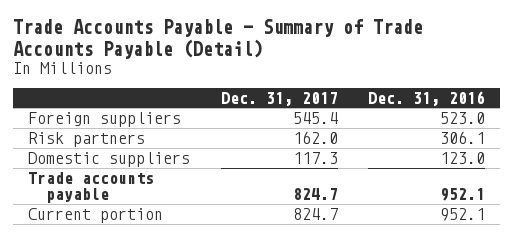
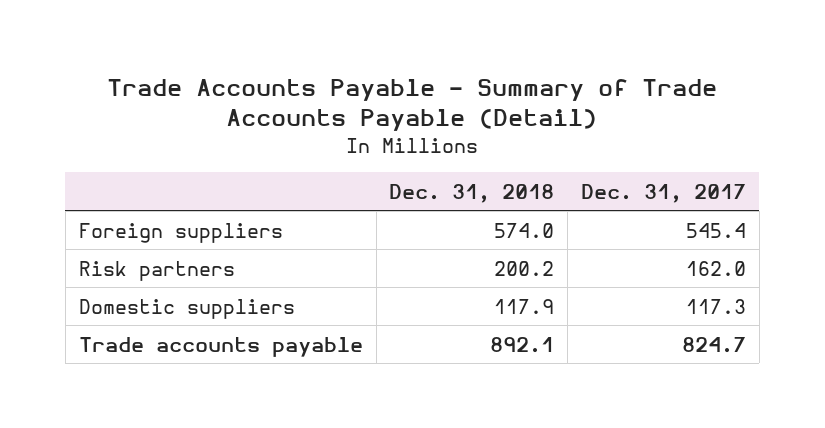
- | Dec. 31, 2017 | Dec. 31, 2016
+ | Dec. 31, 2018 | Dec. 31, 2017
- Current portion | 824.7 | 952.1

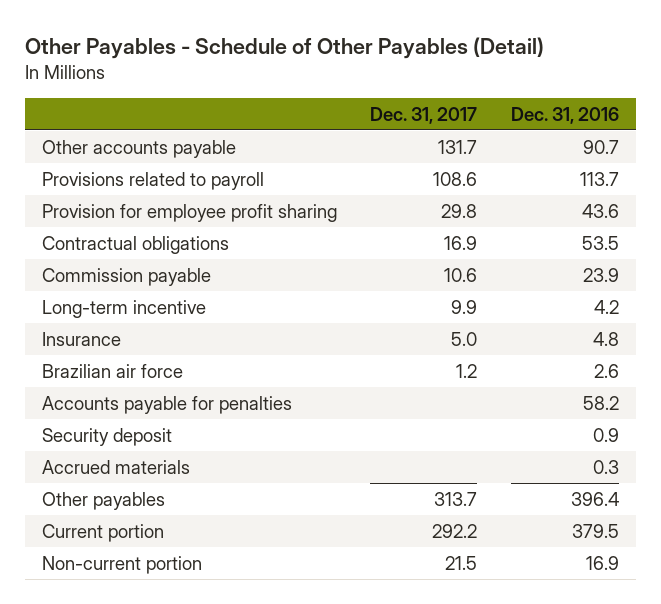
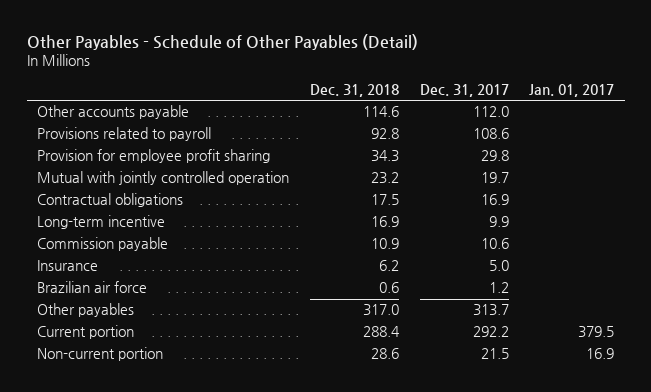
- | Dec. 31, 2017 | Dec. 31, 2016
+ | Dec. 31, 2018 | Dec. 31, 2017 | Jan. 01, 2017
- Other accounts payable | 131.7 | 90.7
+ Other accounts payable | 114.6 | 112.0 |
+ Mutual with jointly controlled operation | 23.2 | 19.7 |
moved down: Commission payable | 10.9 | 10.6 |
- Accounts payable for penalties | | 58.2
- Security deposit | | 0.9
- Accrued materials | | 0.3

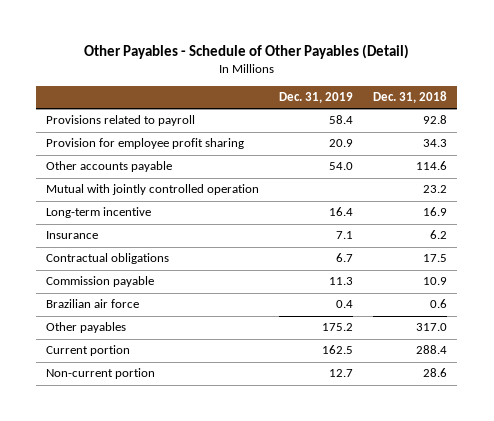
- | Dec. 31, 2018 | Dec. 31, 2017 | Jan. 01, 2017
+ | Dec. 31, 2019 | Dec. 31, 2018
moved down: Other accounts payable | 54.0 | 114.6
moved down: Contractual obligations | 6.7 | 17.5
moved down: Commission payable | 11.3 | 10.9

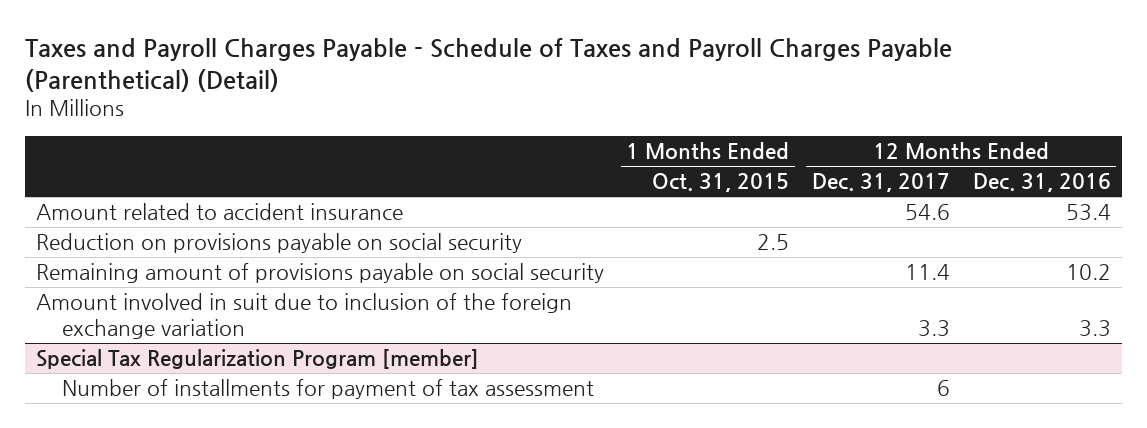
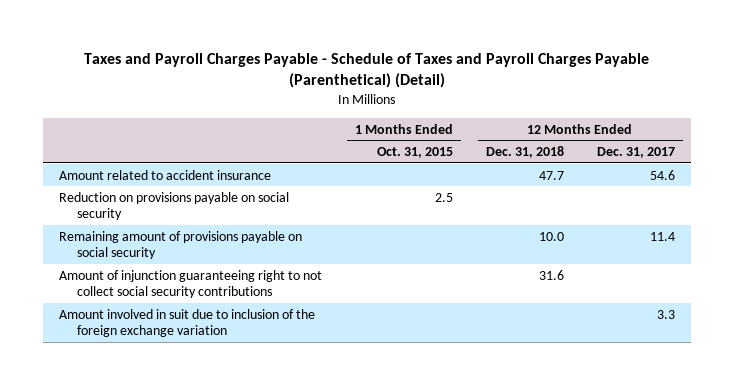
- | 1 Months Ended Oct. 31, 2015 | 12 Months Ended Dec. 31, 2017 | 12 Months Ended Dec. 31, 2016
+ | 1 Months Ended Oct. 31, 2015 | 12 Months Ended Dec. 31, 2018 | 12 Months Ended Dec. 31, 2017
+ Amount of injunction guaranteeing right to not collect social security contributions | | 31.6 |
- Special Tax Regularization Program [member]
- Number of installments for payment of tax assessment | | 6 |

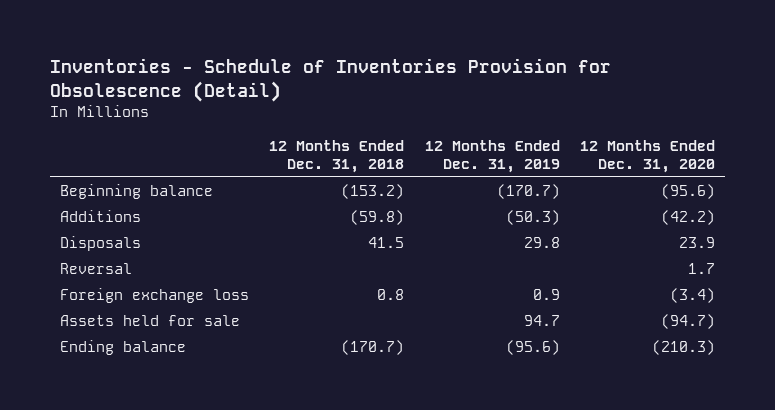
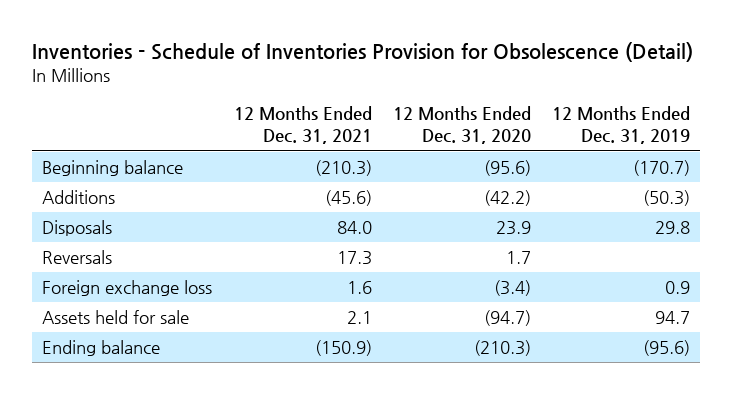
- | 12 Months Ended Dec. 31, 2018 | 12 Months Ended Dec. 31, 2019 | 12 Months Ended Dec. 31, 2020
+ | 12 Months Ended Dec. 31, 2021 | 12 Months Ended Dec. 31, 2020 | 12 Months Ended Dec. 31, 2019
- Reversal | | | 1.7
+ Reversals | 17.3 | 1.7 |

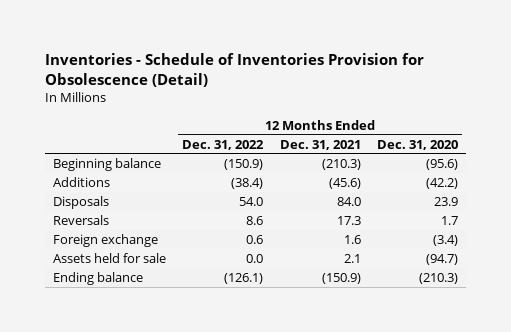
- | 12 Months Ended Dec. 31, 2021 | 12 Months Ended Dec. 31, 2020 | 12 Months Ended Dec. 31, 2019
+ | 12 Months Ended Dec. 31, 2022 | 12 Months Ended Dec. 31, 2021 | 12 Months Ended Dec. 31, 2020
- Foreign exchange loss | 1.6 | (3.4) | 0.9
+ Foreign exchange | 0.6 | 1.6 | (3.4)

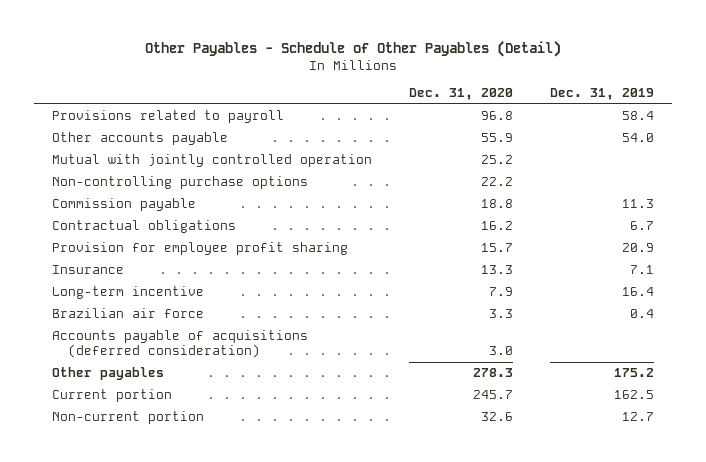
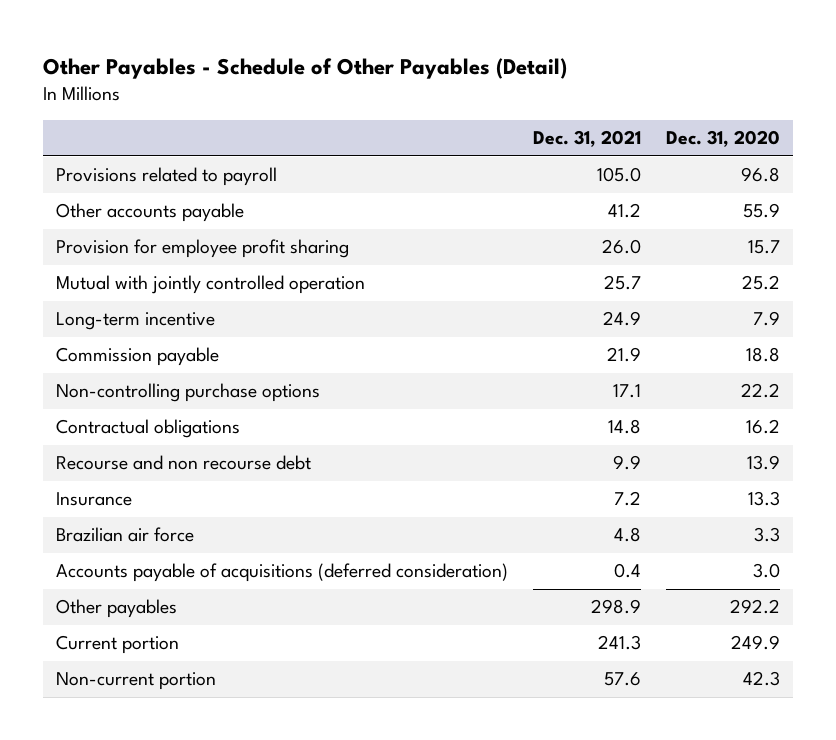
- | Dec. 31, 2020 | Dec. 31, 2019
+ | Dec. 31, 2021 | Dec. 31, 2020
moved up: Provision for employee profit sharing | 26.0 | 15.7
moved up: Long-term incentive | 24.9 | 7.9
moved down: Non-controlling purchase options | 17.1 | 22.2
+ Recourse and non recourse debt | 9.9 | 13.9
- Other payables | 278.3 | 175.2
- Current portion | 245.7 | 162.5
- Non-current portion | 32.6 | 12.7
+ Other payables | 298.9 | 292.2
+ Current portion | 241.3 | 249.9
+ Non-current portion | 57.6 | 42.3

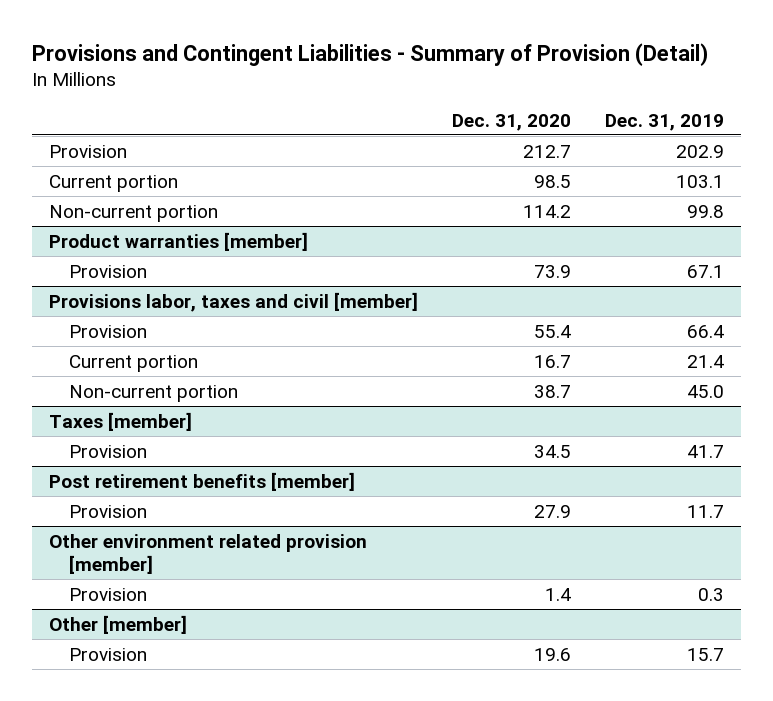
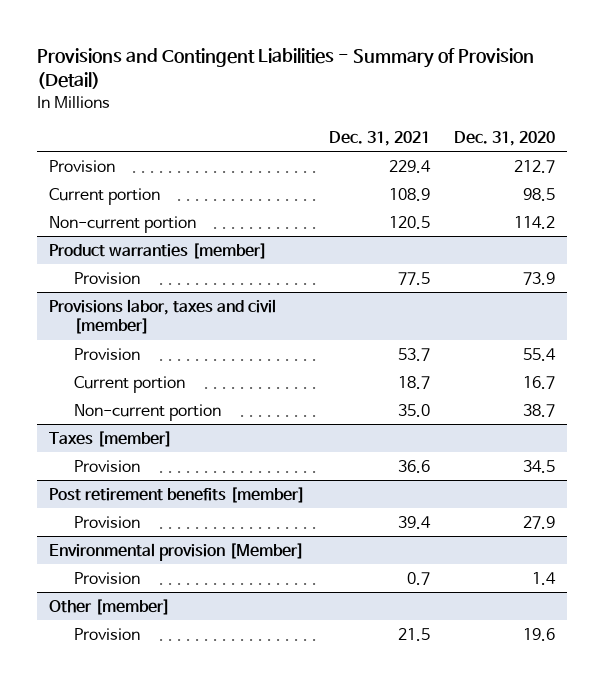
- | Dec. 31, 2020 | Dec. 31, 2019
+ | Dec. 31, 2021 | Dec. 31, 2020
- Other environment related provision [member]
+ Environmental provision [Member]

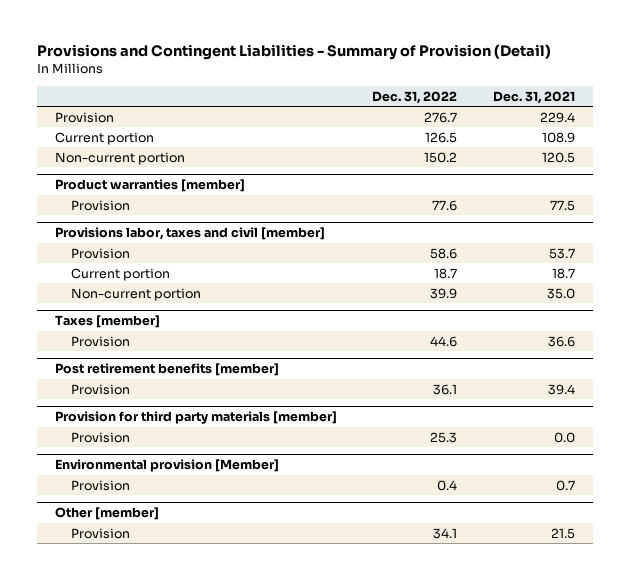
- | Dec. 31, 2021 | Dec. 31, 2020
+ | Dec. 31, 2022 | Dec. 31, 2021
+ Provision for third party materials [member]
+ Provision | 25.3 | 0.0

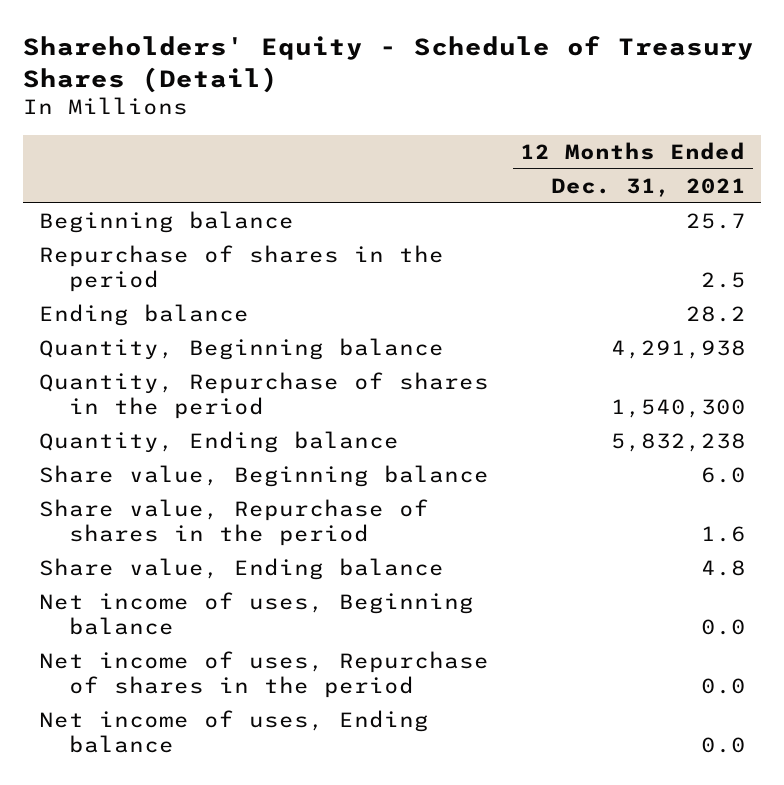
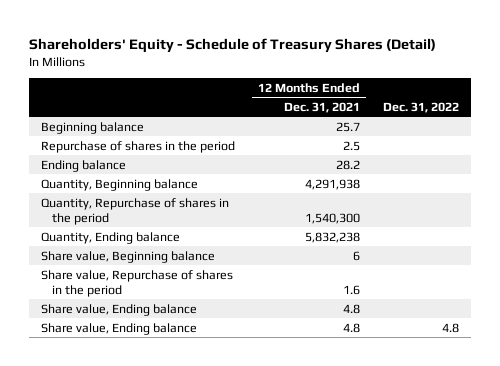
- | 12 Months Ended Dec. 31, 2021
+ | 12 Months Ended Dec. 31, 2021 | Dec. 31, 2022
- Share value, Beginning balance | 6.0
+ Share value, Beginning balance | 6 |
- Net income of uses, Beginning balance | 0.0
- Net income of uses, Repurchase of shares in the period | 0.0
- Net income of uses, Ending balance | 0.0
+ Share value, Ending balance | 4.8 | 4.8

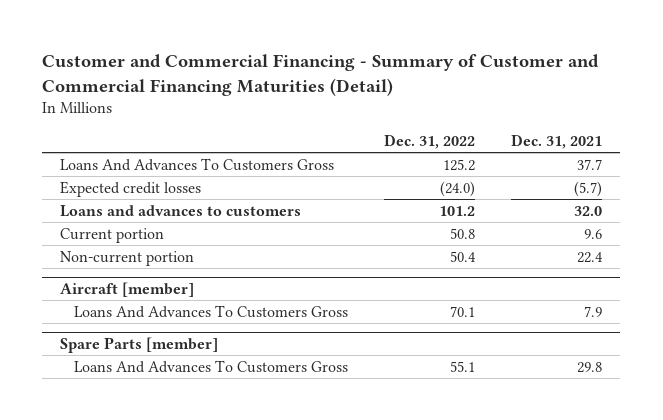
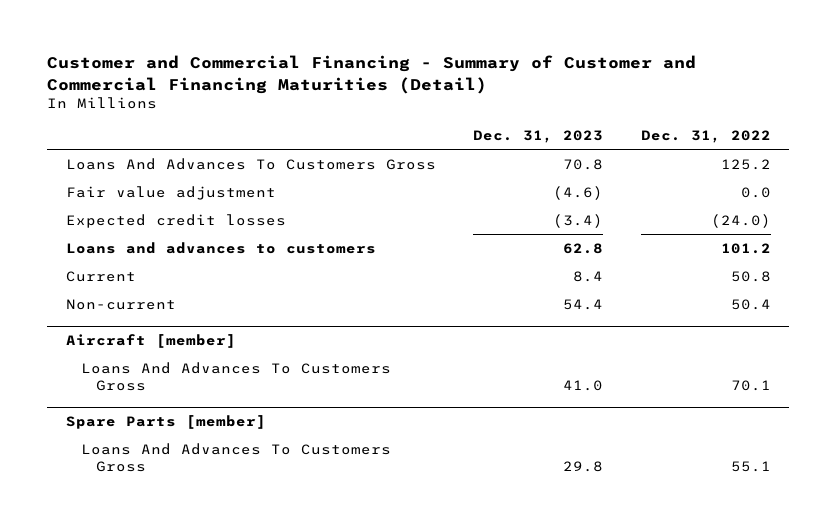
- | Dec. 31, 2022 | Dec. 31, 2021
+ | Dec. 31, 2023 | Dec. 31, 2022
+ Fair value adjustment | (4.6) | 0.0
- Current portion | 50.8 | 9.6
- Non-current portion | 50.4 | 22.4
+ Current | 8.4 | 50.8
+ Non-current | 54.4 | 50.4

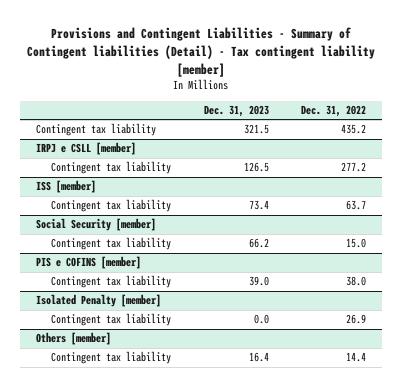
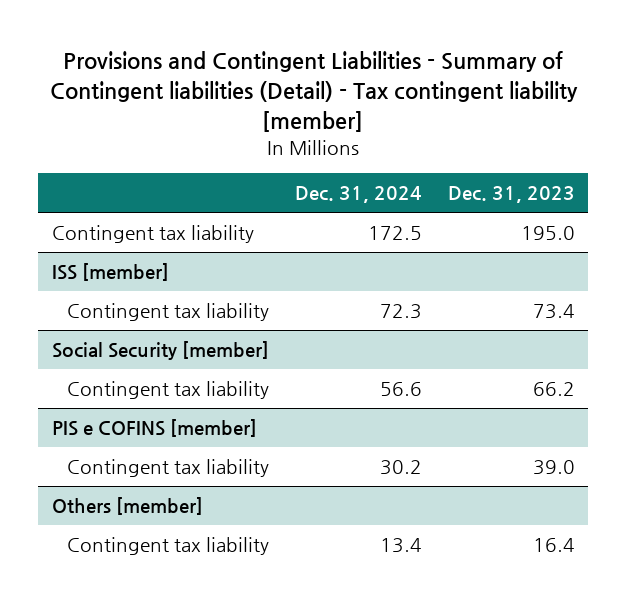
- | Dec. 31, 2023 | Dec. 31, 2022
+ | Dec. 31, 2024 | Dec. 31, 2023
- Contingent tax liability | 321.5 | 435.2
- IRPJ e CSLL [member]
- Contingent tax liability | 126.5 | 277.2
+ Contingent tax liability | 172.5 | 195.0
- Isolated Penalty [member]
- Contingent tax liability | 0.0 | 26.9

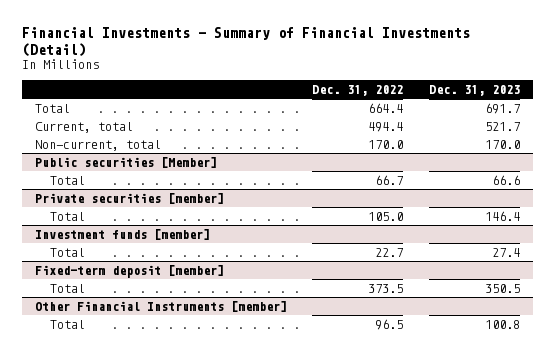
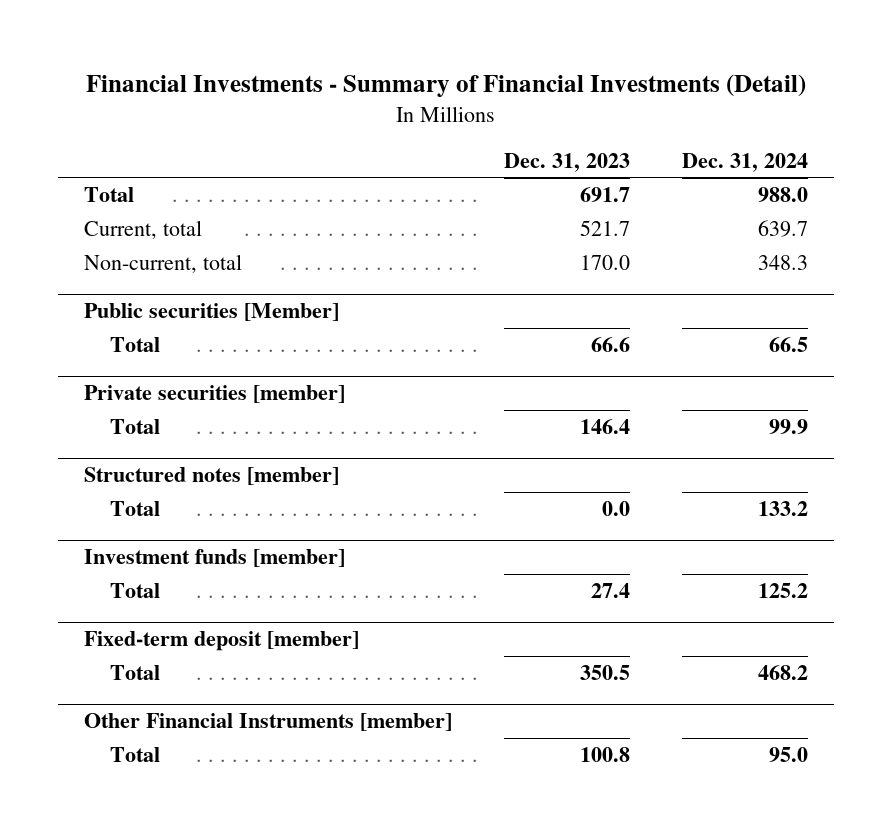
- | Dec. 31, 2022 | Dec. 31, 2023
+ | Dec. 31, 2023 | Dec. 31, 2024
+ Structured notes [member]
+ Total | 0.0 | 133.2

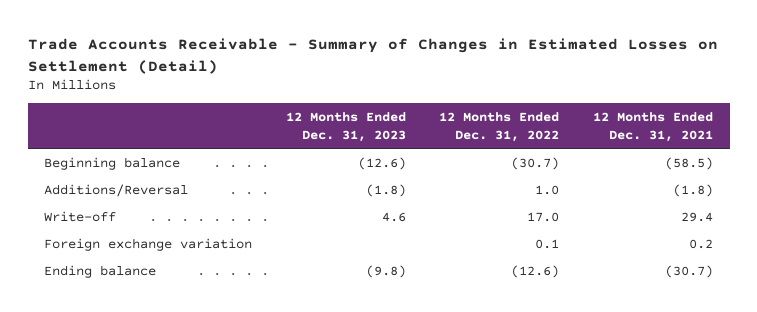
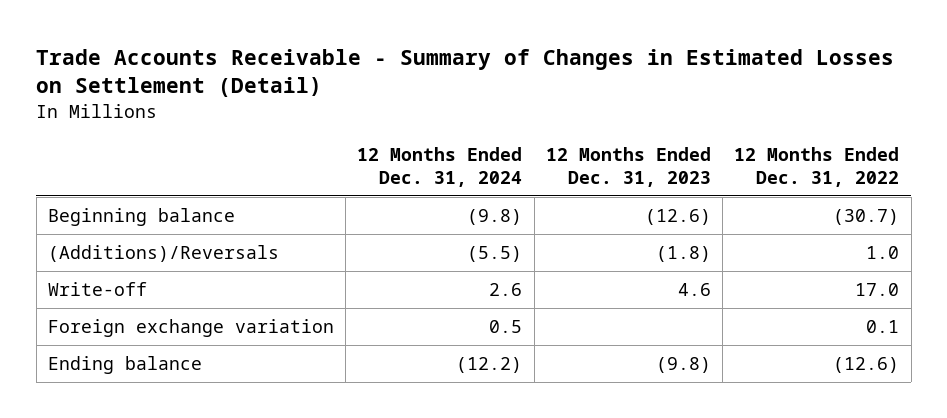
- | 12 Months Ended Dec. 31, 2023 | 12 Months Ended Dec. 31, 2022 | 12 Months Ended Dec. 31, 2021
+ | 12 Months Ended Dec. 31, 2024 | 12 Months Ended Dec. 31, 2023 | 12 Months Ended Dec. 31, 2022
- Additions/Reversal | (1.8) | 1.0 | (1.8)
+ (Additions)/Reversals | (5.5) | (1.8) | 1.0

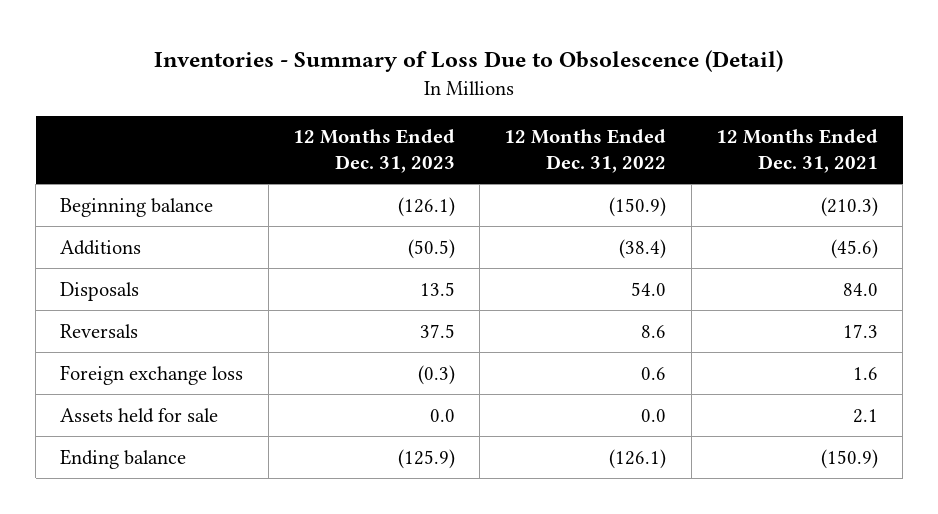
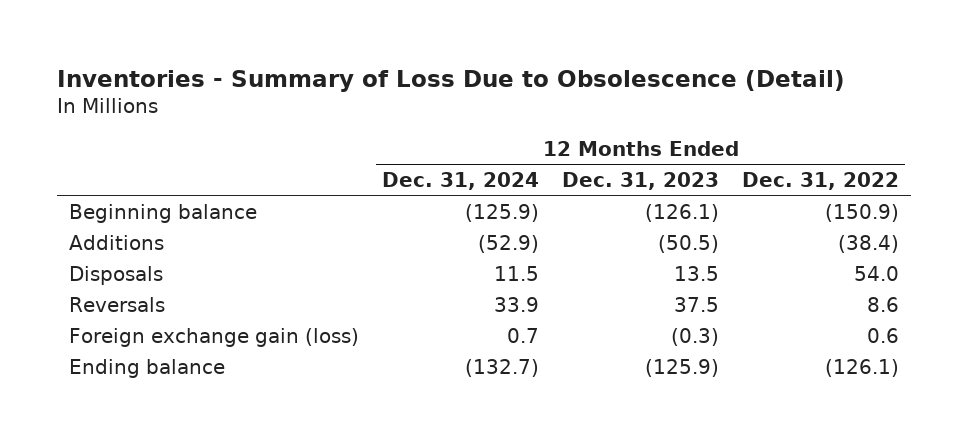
- | 12 Months Ended Dec. 31, 2023 | 12 Months Ended Dec. 31, 2022 | 12 Months Ended Dec. 31, 2021
+ | 12 Months Ended Dec. 31, 2024 | 12 Months Ended Dec. 31, 2023 | 12 Months Ended Dec. 31, 2022
- Foreign exchange loss | (0.3) | 0.6 | 1.6
- Assets held for sale | 0.0 | 0.0 | 2.1
+ Foreign exchange gain (loss) | 0.7 | (0.3) | 0.6

